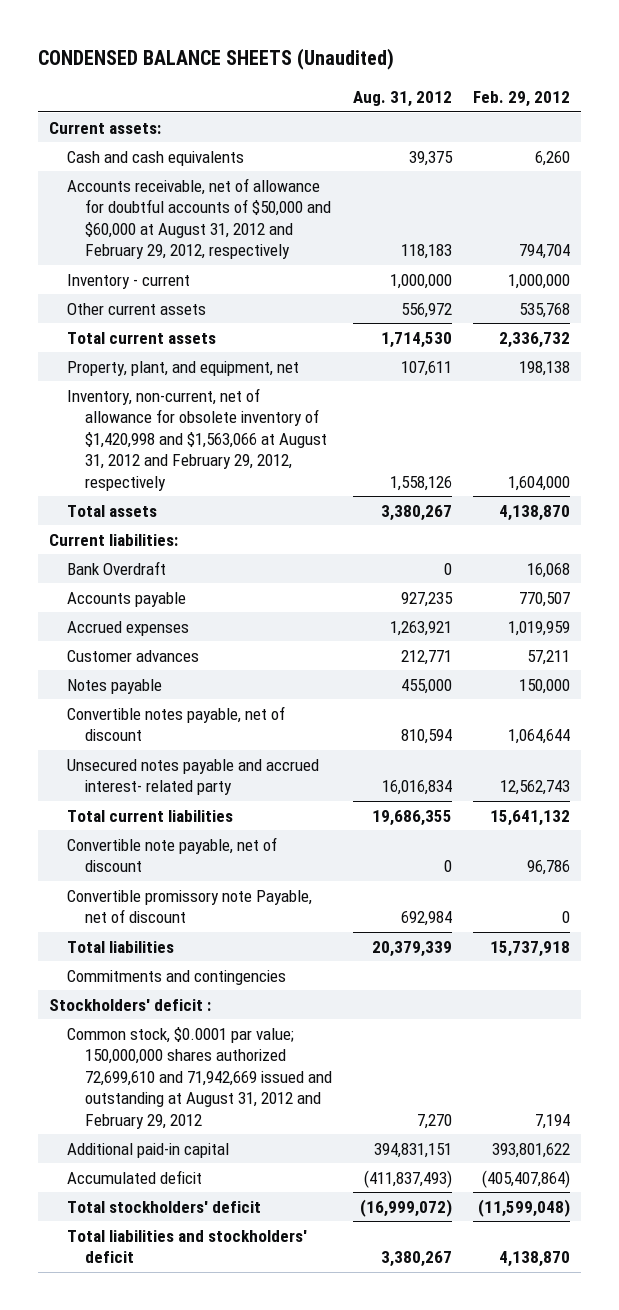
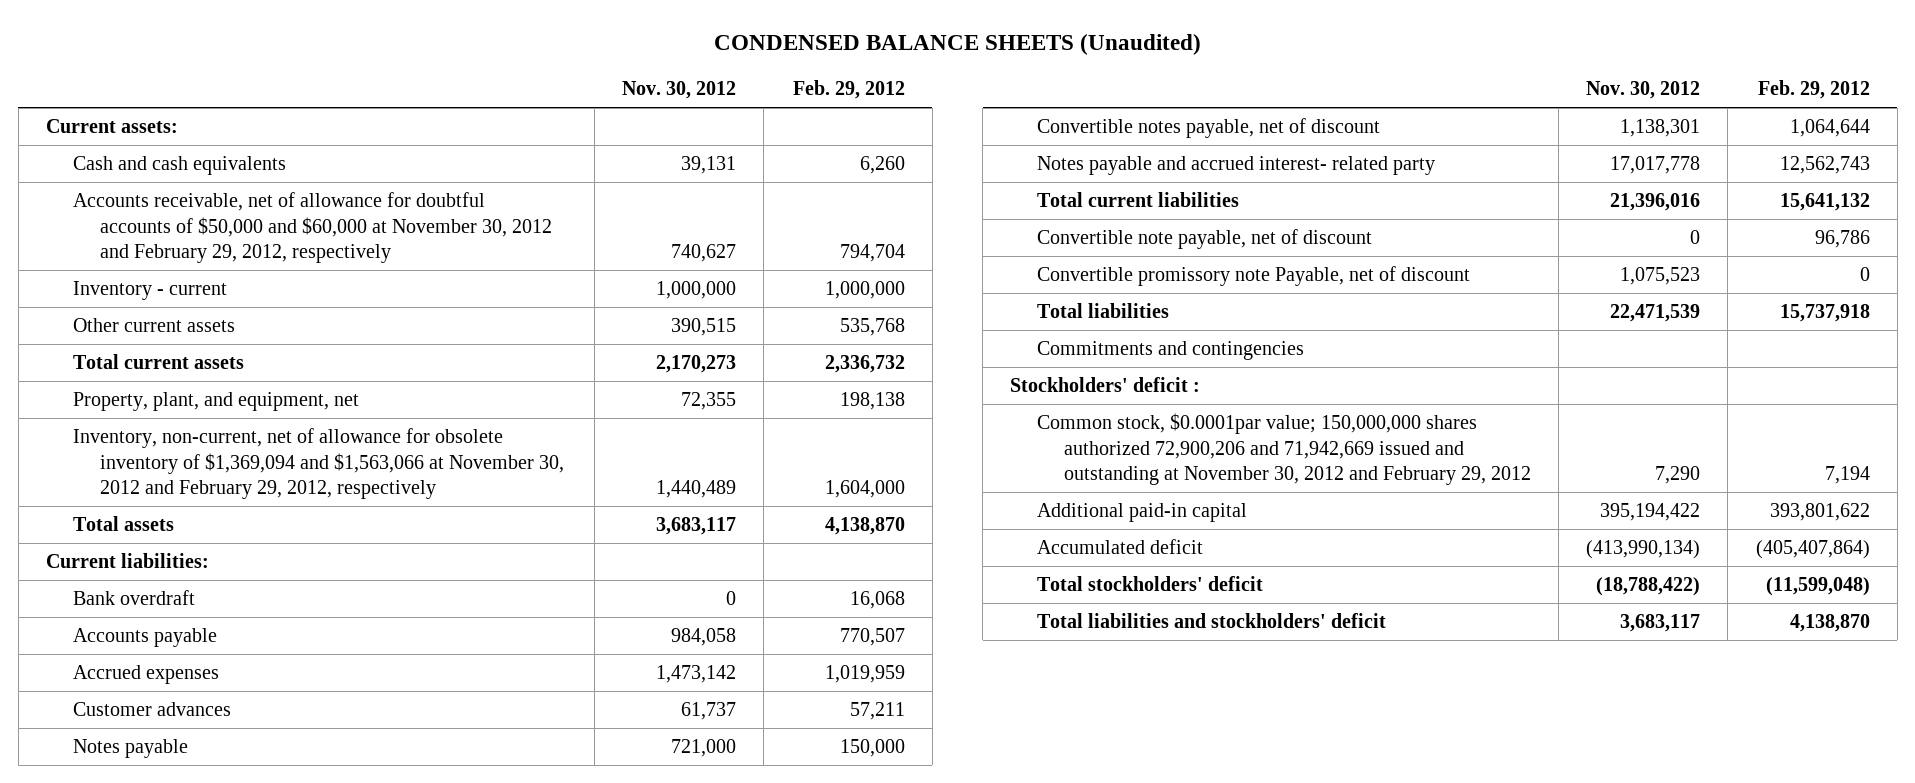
- | Aug. 31, 2012 | Feb. 29, 2012
+ | Nov. 30, 2012 | Feb. 29, 2012
- Accounts receivable, net of allowance for doubtful accounts of $50,000 and $60,000 at August 31, 2012 and February 29, 2012, respectively | 118,183 | 794,704
+ Accounts receivable, net of allowance for doubtful accounts of $50,000 and $60,000 at November 30, 2012 and February 29, 2012, respectively | 740,627 | 794,704
- Inventory, non-current, net of allowance for obsolete inventory of $1,420,998 and $1,563,066 at August 31, 2012 and February 29, 2012, respectively | 1,558,126 | 1,604,000
+ Inventory, non-current, net of allowance for obsolete inventory of $1,369,094 and $1,563,066 at November 30, 2012 and February 29, 2012, respectively | 1,440,489 | 1,604,000
- Bank Overdraft | 0 | 16,068
+ Bank overdraft | 0 | 16,068
- Unsecured notes payable and accrued interest- related party | 16,016,834 | 12,562,743
+ Notes payable and accrued interest- related party | 17,017,778 | 12,562,743
- Common stock, $0.0001 par value; 150,000,000 shares authorized 72,699,610 and 71,942,669 issued and outstanding at August 31, 2012 and February 29, 2012 | 7,270 | 7,194
+ Common stock, $0.0001par value; 150,000,000 shares authorized 72,900,206 and 71,942,669 issued and outstanding at November 30, 2012 and February 29, 2012 | 7,290 | 7,194

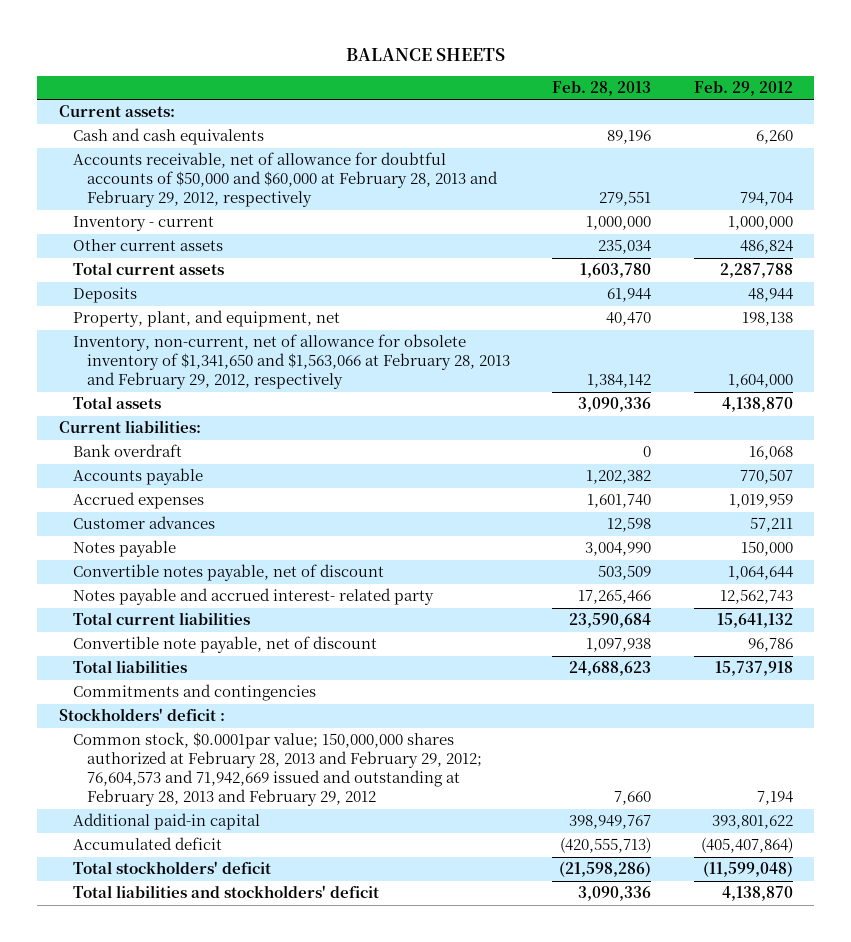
- CONDENSED BALANCE SHEETS (Unaudited)
+ BALANCE SHEETS
- | Nov. 30, 2012 | Feb. 29, 2012
+ | Feb. 28, 2013 | Feb. 29, 2012
- Accounts receivable, net of allowance for doubtful accounts of $50,000 and $60,000 at November 30, 2012 and February 29, 2012, respectively | 740,627 | 794,704
+ Accounts receivable, net of allowance for doubtful accounts of $50,000 and $60,000 at February 28, 2013 and February 29, 2012, respectively | 279,551 | 794,704
- Other current assets | 390,515 | 535,768
- Total current assets | 2,170,273 | 2,336,732
+ Other current assets | 235,034 | 486,824
+ Total current assets | 1,603,780 | 2,287,788
+ Deposits | 61,944 | 48,944
- Inventory, non-current, net of allowance for obsolete inventory of $1,369,094 and $1,563,066 at November 30, 2012 and February 29, 2012, respectively | 1,440,489 | 1,604,000
+ Inventory, non-current, net of allowance for obsolete inventory of $1,341,650 and $1,563,066 at February 28, 2013 and February 29, 2012, respectively | 1,384,142 | 1,604,000
- Convertible promissory note Payable, net of discount | 1,075,523 | 0
- Common stock, $0.0001par value; 150,000,000 shares authorized 72,900,206 and 71,942,669 issued and outstanding at November 30, 2012 and February 29, 2012 | 7,290 | 7,194
+ Common stock, $0.0001par value; 150,000,000 shares authorized at February 28, 2013 and February 29, 2012; 76,604,573 and 71,942,669 issued and outstanding at February 28, 2013 and February 29, 2012 | 7,660 | 7,194

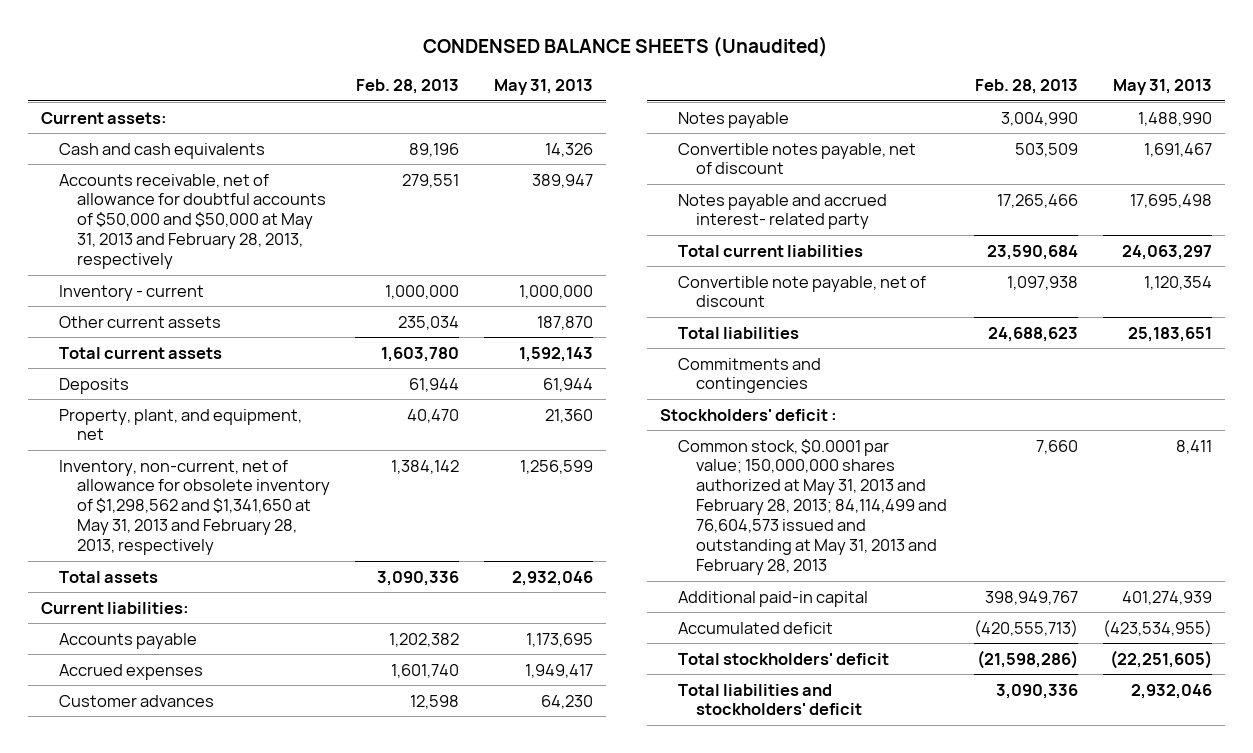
- BALANCE SHEETS
+ CONDENSED BALANCE SHEETS (Unaudited)
- | Feb. 28, 2013 | Feb. 29, 2012
+ | Feb. 28, 2013 | May 31, 2013
- Accounts receivable, net of allowance for doubtful accounts of $50,000 and $60,000 at February 28, 2013 and February 29, 2012, respectively | 279,551 | 794,704
+ Accounts receivable, net of allowance for doubtful accounts of $50,000 and $50,000 at May 31, 2013 and February 28, 2013, respectively | 279,551 | 389,947
- Inventory, non-current, net of allowance for obsolete inventory of $1,341,650 and $1,563,066 at February 28, 2013 and February 29, 2012, respectively | 1,384,142 | 1,604,000
+ Inventory, non-current, net of allowance for obsolete inventory of $1,298,562 and $1,341,650 at May 31, 2013 and February 28, 2013, respectively | 1,384,142 | 1,256,599
- Bank overdraft | 0 | 16,068
- Common stock, $0.0001par value; 150,000,000 shares authorized at February 28, 2013 and February 29, 2012; 76,604,573 and 71,942,669 issued and outstanding at February 28, 2013 and February 29, 2012 | 7,660 | 7,194
+ Common stock, $0.0001 par value; 150,000,000 shares authorized at May 31, 2013 and February 28, 2013; 84,114,499 and 76,604,573 issued and outstanding at May 31, 2013 and February 28, 2013 | 7,660 | 8,411

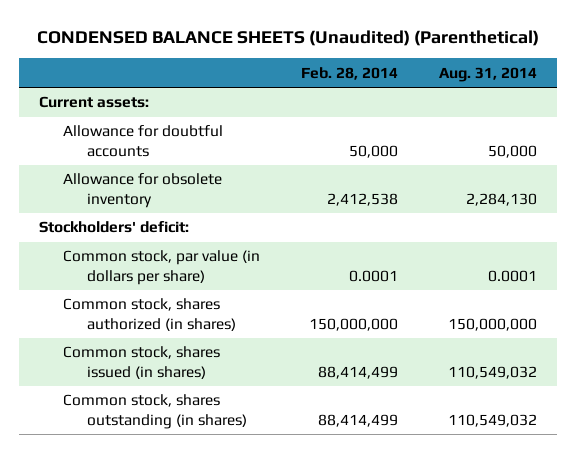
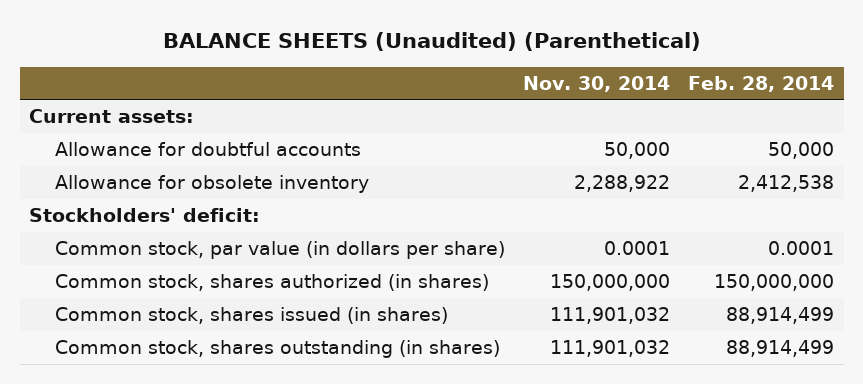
- CONDENSED BALANCE SHEETS (Unaudited) (Parenthetical)
+ BALANCE SHEETS (Unaudited) (Parenthetical)
- | Feb. 28, 2014 | Aug. 31, 2014
+ | Nov. 30, 2014 | Feb. 28, 2014
- Common stock, shares issued (in shares) | 88,414,499 | 110,549,032
- Common stock, shares outstanding (in shares) | 88,414,499 | 110,549,032
+ Common stock, shares issued (in shares) | 111,901,032 | 88,914,499
+ Common stock, shares outstanding (in shares) | 111,901,032 | 88,914,499

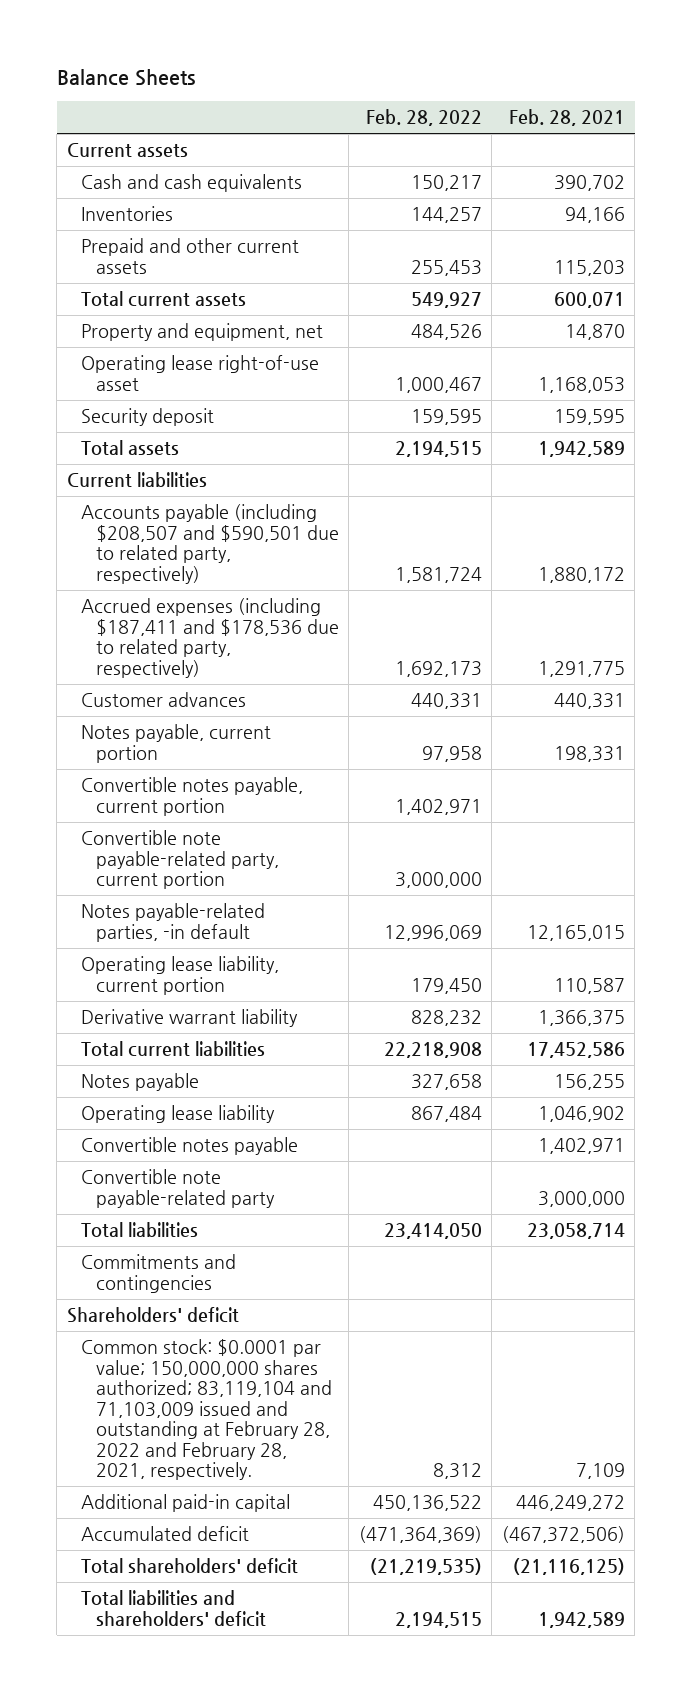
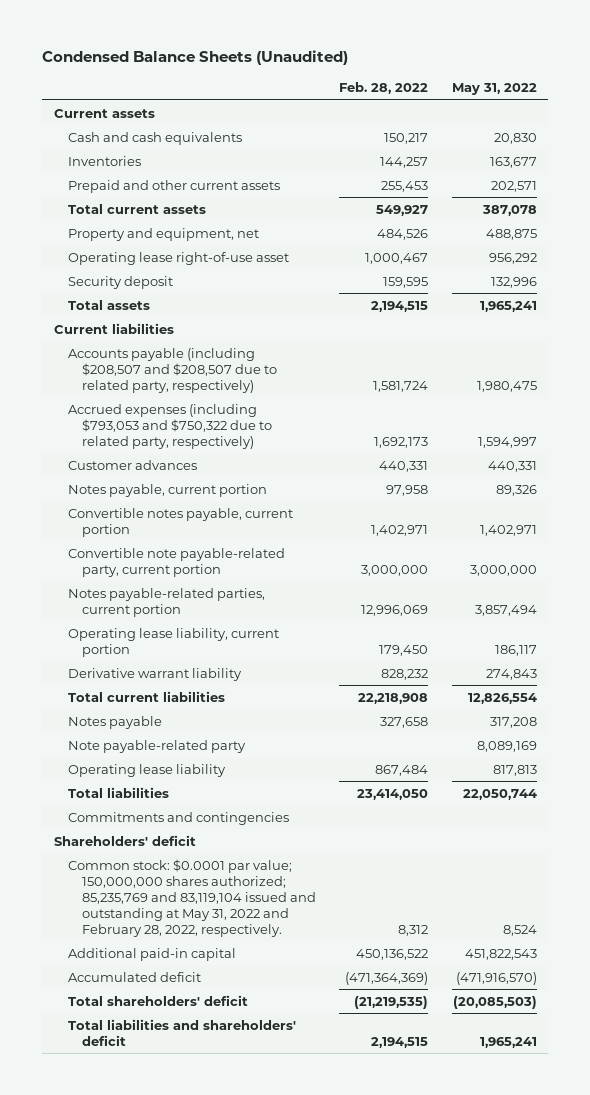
- Balance Sheets
+ Condensed Balance Sheets (Unaudited)
- | Feb. 28, 2022 | Feb. 28, 2021
+ | Feb. 28, 2022 | May 31, 2022
- Accounts payable (including $208,507 and $590,501 due to related party, respectively) | 1,581,724 | 1,880,172
- Accrued expenses (including $187,411 and $178,536 due to related party, respectively) | 1,692,173 | 1,291,775
+ Accounts payable (including $208,507 and $208,507 due to related party, respectively) | 1,581,724 | 1,980,475
+ Accrued expenses (including $793,053 and $750,322 due to related party, respectively) | 1,692,173 | 1,594,997
- Notes payable-related parties, -in default | 12,996,069 | 12,165,015
+ Notes payable-related parties, current portion | 12,996,069 | 3,857,494
+ Note payable-related party | | 8,089,169
- Convertible notes payable | | 1,402,971
- Convertible note payable-related party | | 3,000,000
- Common stock: $0.0001 par value; 150,000,000 shares authorized; 83,119,104 and 71,103,009 issued and outstanding at February 28, 2022 and February 28, 2021, respectively. | 8,312 | 7,109
+ Common stock: $0.0001 par value; 150,000,000 shares authorized; 85,235,769 and 83,119,104 issued and outstanding at May 31, 2022 and February 28, 2022, respectively. | 8,312 | 8,524

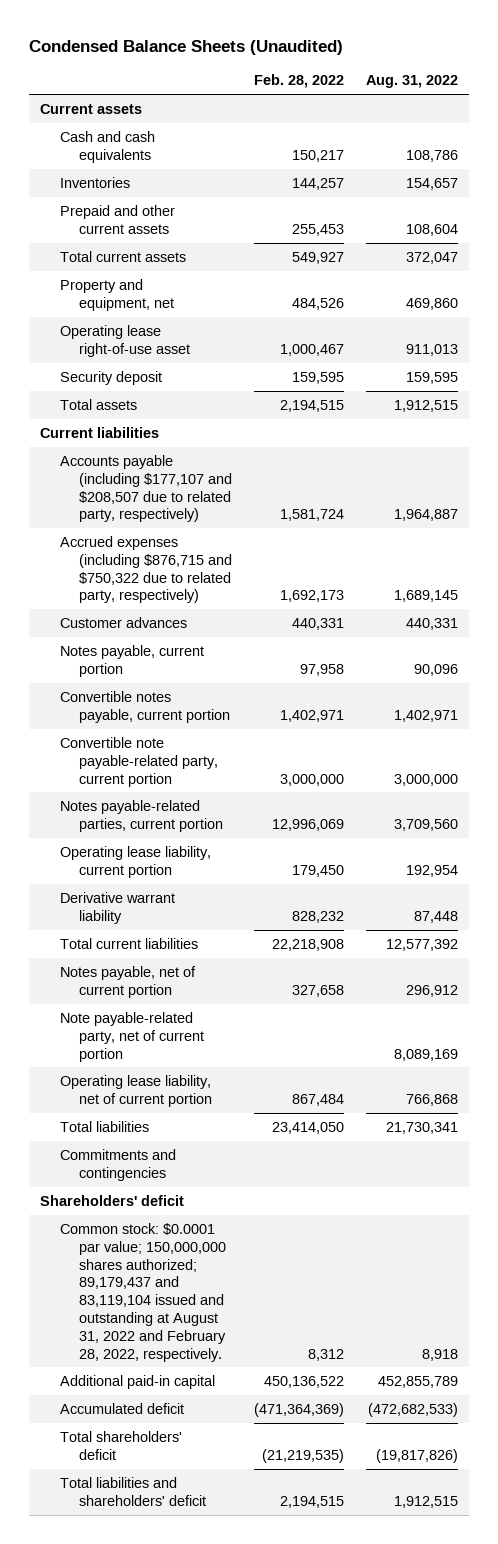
- | Feb. 28, 2022 | May 31, 2022
+ | Feb. 28, 2022 | Aug. 31, 2022
- Accounts payable (including $208,507 and $208,507 due to related party, respectively) | 1,581,724 | 1,980,475
- Accrued expenses (including $793,053 and $750,322 due to related party, respectively) | 1,692,173 | 1,594,997
+ Accounts payable (including $177,107 and $208,507 due to related party, respectively) | 1,581,724 | 1,964,887
+ Accrued expenses (including $876,715 and $750,322 due to related party, respectively) | 1,692,173 | 1,689,145
- Notes payable | 327,658 | 317,208
- Note payable-related party | | 8,089,169
- Operating lease liability | 867,484 | 817,813
+ Notes payable, net of current portion | 327,658 | 296,912
+ Note payable-related party, net of current portion | | 8,089,169
+ Operating lease liability, net of current portion | 867,484 | 766,868
- Common stock: $0.0001 par value; 150,000,000 shares authorized; 85,235,769 and 83,119,104 issued and outstanding at May 31, 2022 and February 28, 2022, respectively. | 8,312 | 8,524
+ Common stock: $0.0001 par value; 150,000,000 shares authorized; 89,179,437 and 83,119,104 issued and outstanding at August 31, 2022 and February 28, 2022, respectively. | 8,312 | 8,918

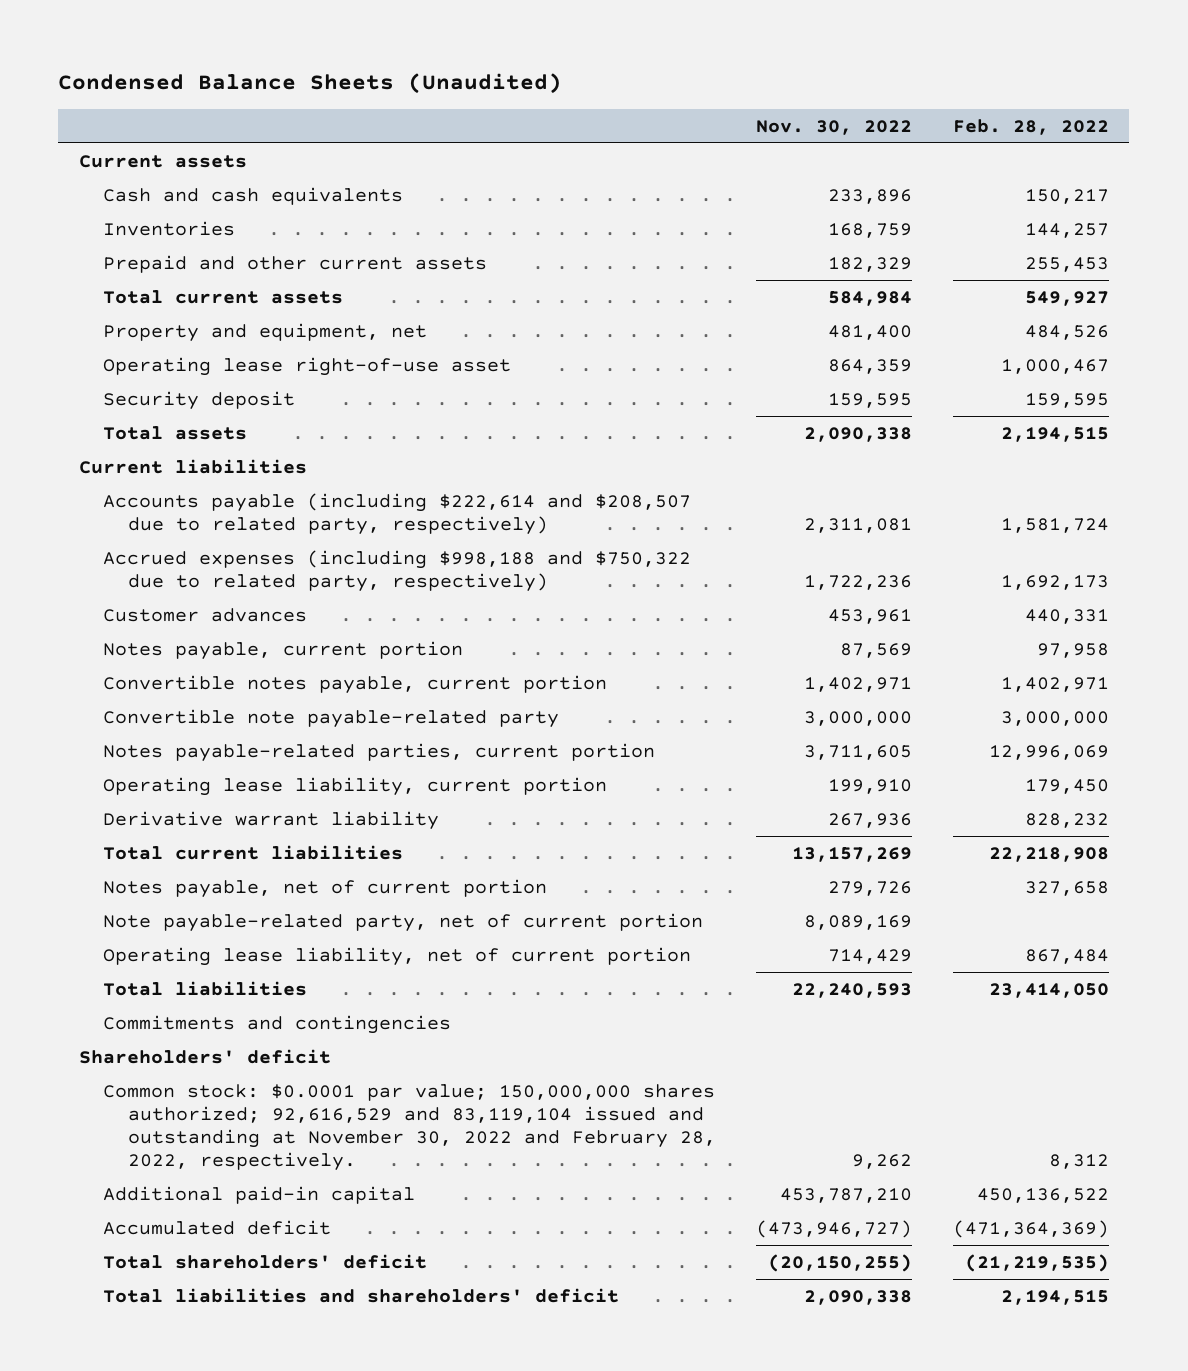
- | Feb. 28, 2022 | Aug. 31, 2022
+ | Nov. 30, 2022 | Feb. 28, 2022
- Accounts payable (including $177,107 and $208,507 due to related party, respectively) | 1,581,724 | 1,964,887
- Accrued expenses (including $876,715 and $750,322 due to related party, respectively) | 1,692,173 | 1,689,145
+ Accounts payable (including $222,614 and $208,507 due to related party, respectively) | 2,311,081 | 1,581,724
+ Accrued expenses (including $998,188 and $750,322 due to related party, respectively) | 1,722,236 | 1,692,173
- Convertible note payable-related party, current portion | 3,000,000 | 3,000,000
+ Convertible note payable-related party | 3,000,000 | 3,000,000
- Common stock: $0.0001 par value; 150,000,000 shares authorized; 89,179,437 and 83,119,104 issued and outstanding at August 31, 2022 and February 28, 2022, respectively. | 8,312 | 8,918
+ Common stock: $0.0001 par value; 150,000,000 shares authorized; 92,616,529 and 83,119,104 issued and outstanding at November 30, 2022 and February 28, 2022, respectively. | 9,262 | 8,312

